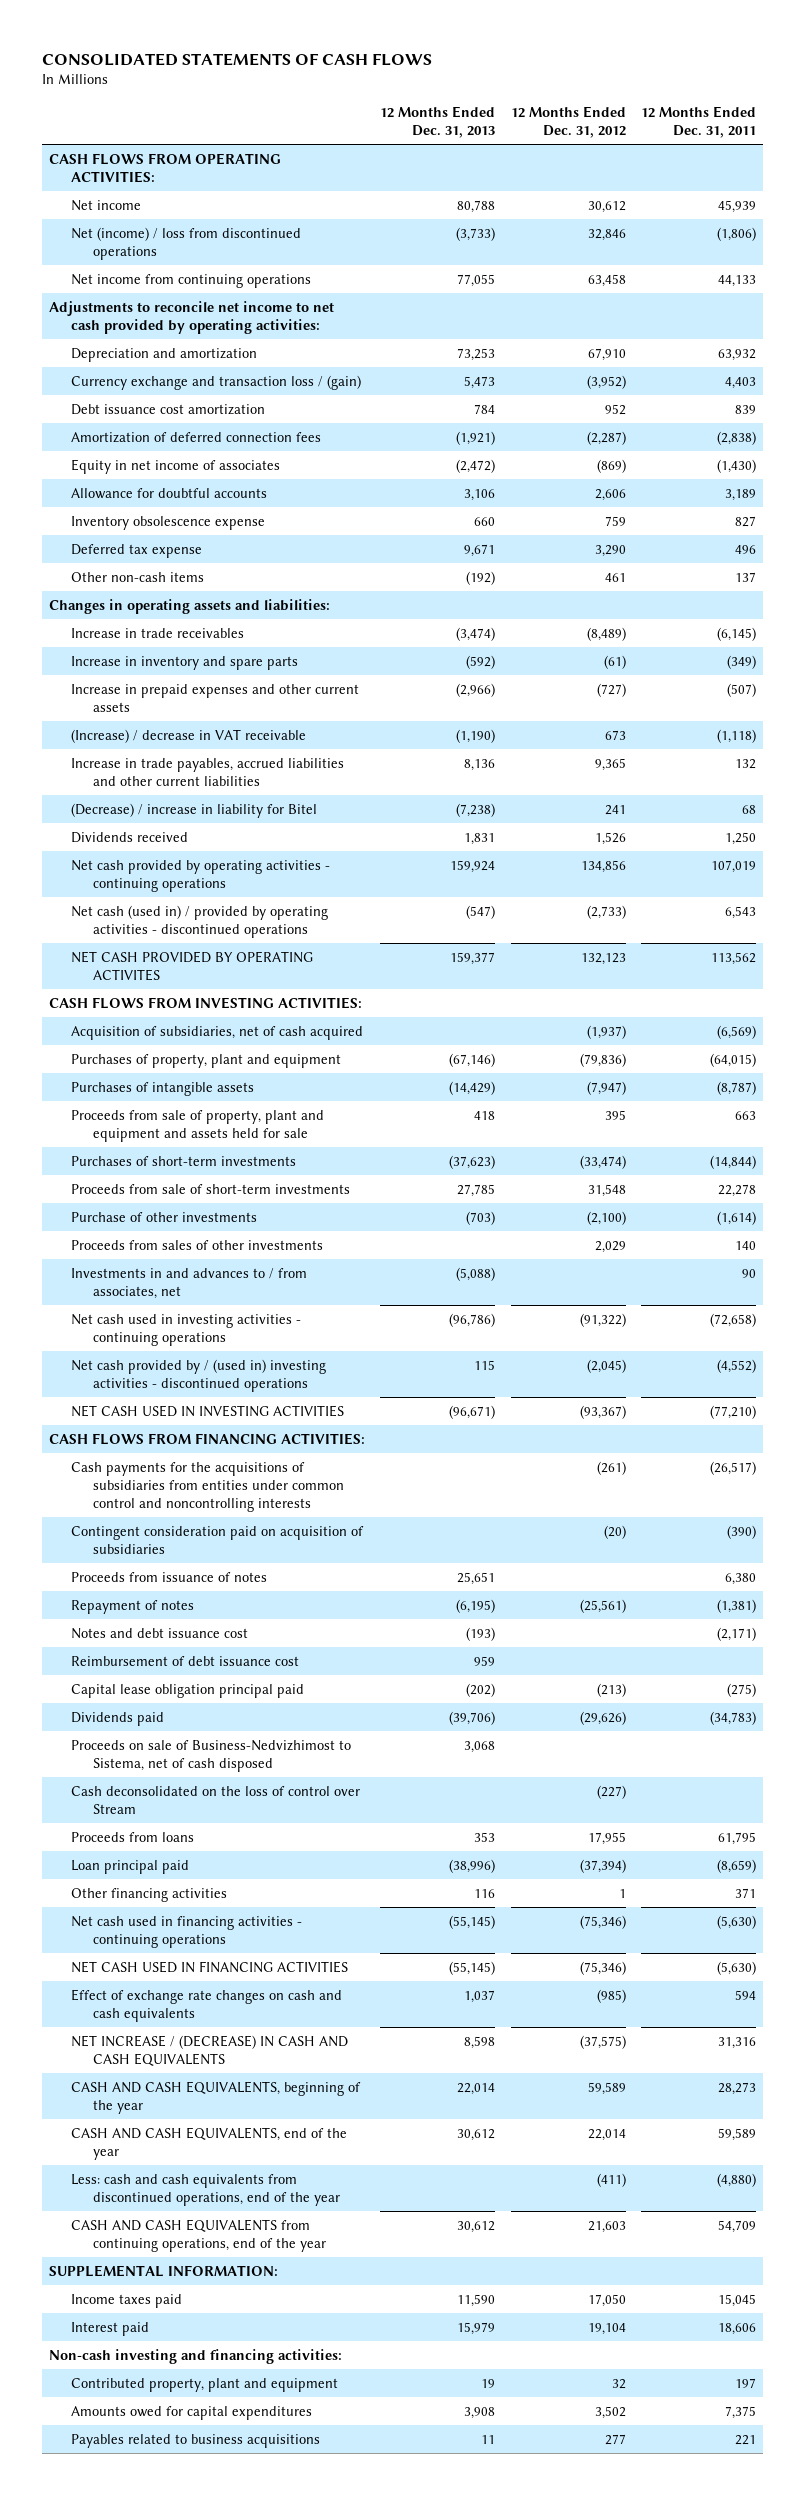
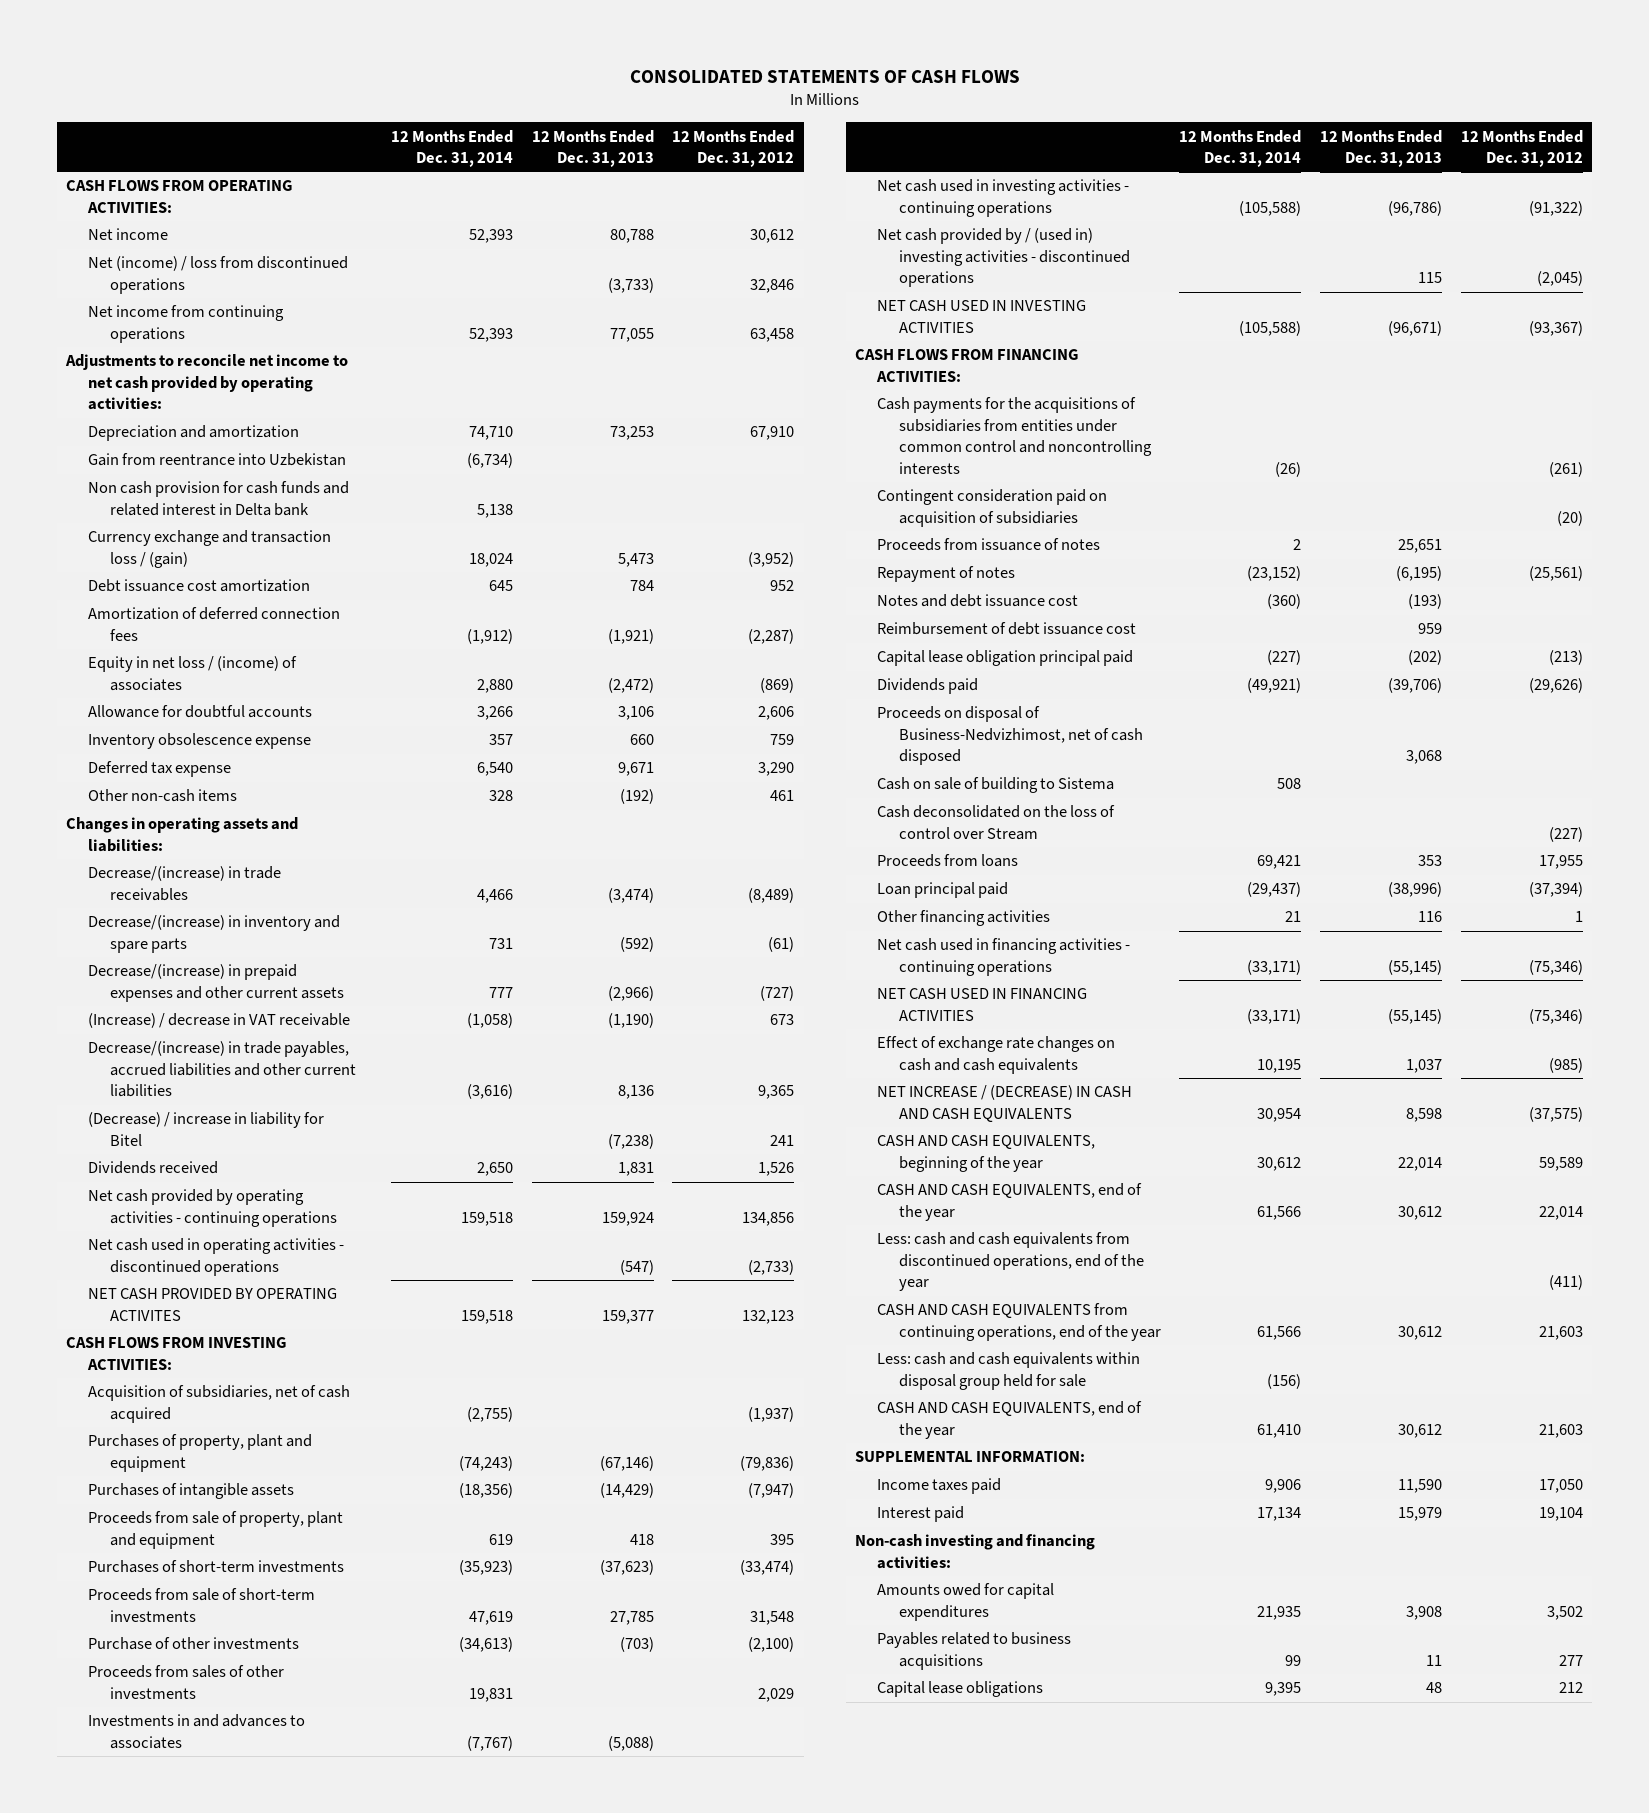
- | 12 Months Ended Dec. 31, 2013 | 12 Months Ended Dec. 31, 2012 | 12 Months Ended Dec. 31, 2011
+ | 12 Months Ended Dec. 31, 2014 | 12 Months Ended Dec. 31, 2013 | 12 Months Ended Dec. 31, 2012
+ Gain from reentrance into Uzbekistan | (6,734) | |
+ Non cash provision for cash funds and related interest in Delta bank | 5,138 | |
- Equity in net income of associates | (2,472) | (869) | (1,430)
+ Equity in net loss / (income) of associates | 2,880 | (2,472) | (869)
- Increase in trade receivables | (3,474) | (8,489) | (6,145)
- Increase in inventory and spare parts | (592) | (61) | (349)
- Increase in prepaid expenses and other current assets | (2,966) | (727) | (507)
+ Decrease/(increase) in trade receivables | 4,466 | (3,474) | (8,489)
+ Decrease/(increase) in inventory and spare parts | 731 | (592) | (61)
+ Decrease/(increase) in prepaid expenses and other current assets | 777 | (2,966) | (727)
- Increase in trade payables, accrued liabilities and other current liabilities | 8,136 | 9,365 | 132
+ Decrease/(increase) in trade payables, accrued liabilities and other current liabilities | (3,616) | 8,136 | 9,365
- Net cash (used in) / provided by operating activities - discontinued operations | (547) | (2,733) | 6,543
+ Net cash used in operating activities - discontinued operations | | (547) | (2,733)
- Proceeds from sale of property, plant and equipment and assets held for sale | 418 | 395 | 663
+ Proceeds from sale of property, plant and equipment | 619 | 418 | 395
- Investments in and advances to / from associates, net | (5,088) | | 90
+ Investments in and advances to associates | (7,767) | (5,088) |
- Proceeds on sale of Business-Nedvizhimost to Sistema, net of cash disposed | 3,068 | |
+ Proceeds on disposal of Business-Nedvizhimost, net of cash disposed | | 3,068 |
+ Cash on sale of building to Sistema | 508 | |
+ Less: cash and cash equivalents within disposal group held for sale | (156) | |
+ CASH AND CASH EQUIVALENTS, end of the year | 61,410 | 30,612 | 21,603
- Contributed property, plant and equipment | 19 | 32 | 197
+ Capital lease obligations | 9,395 | 48 | 212

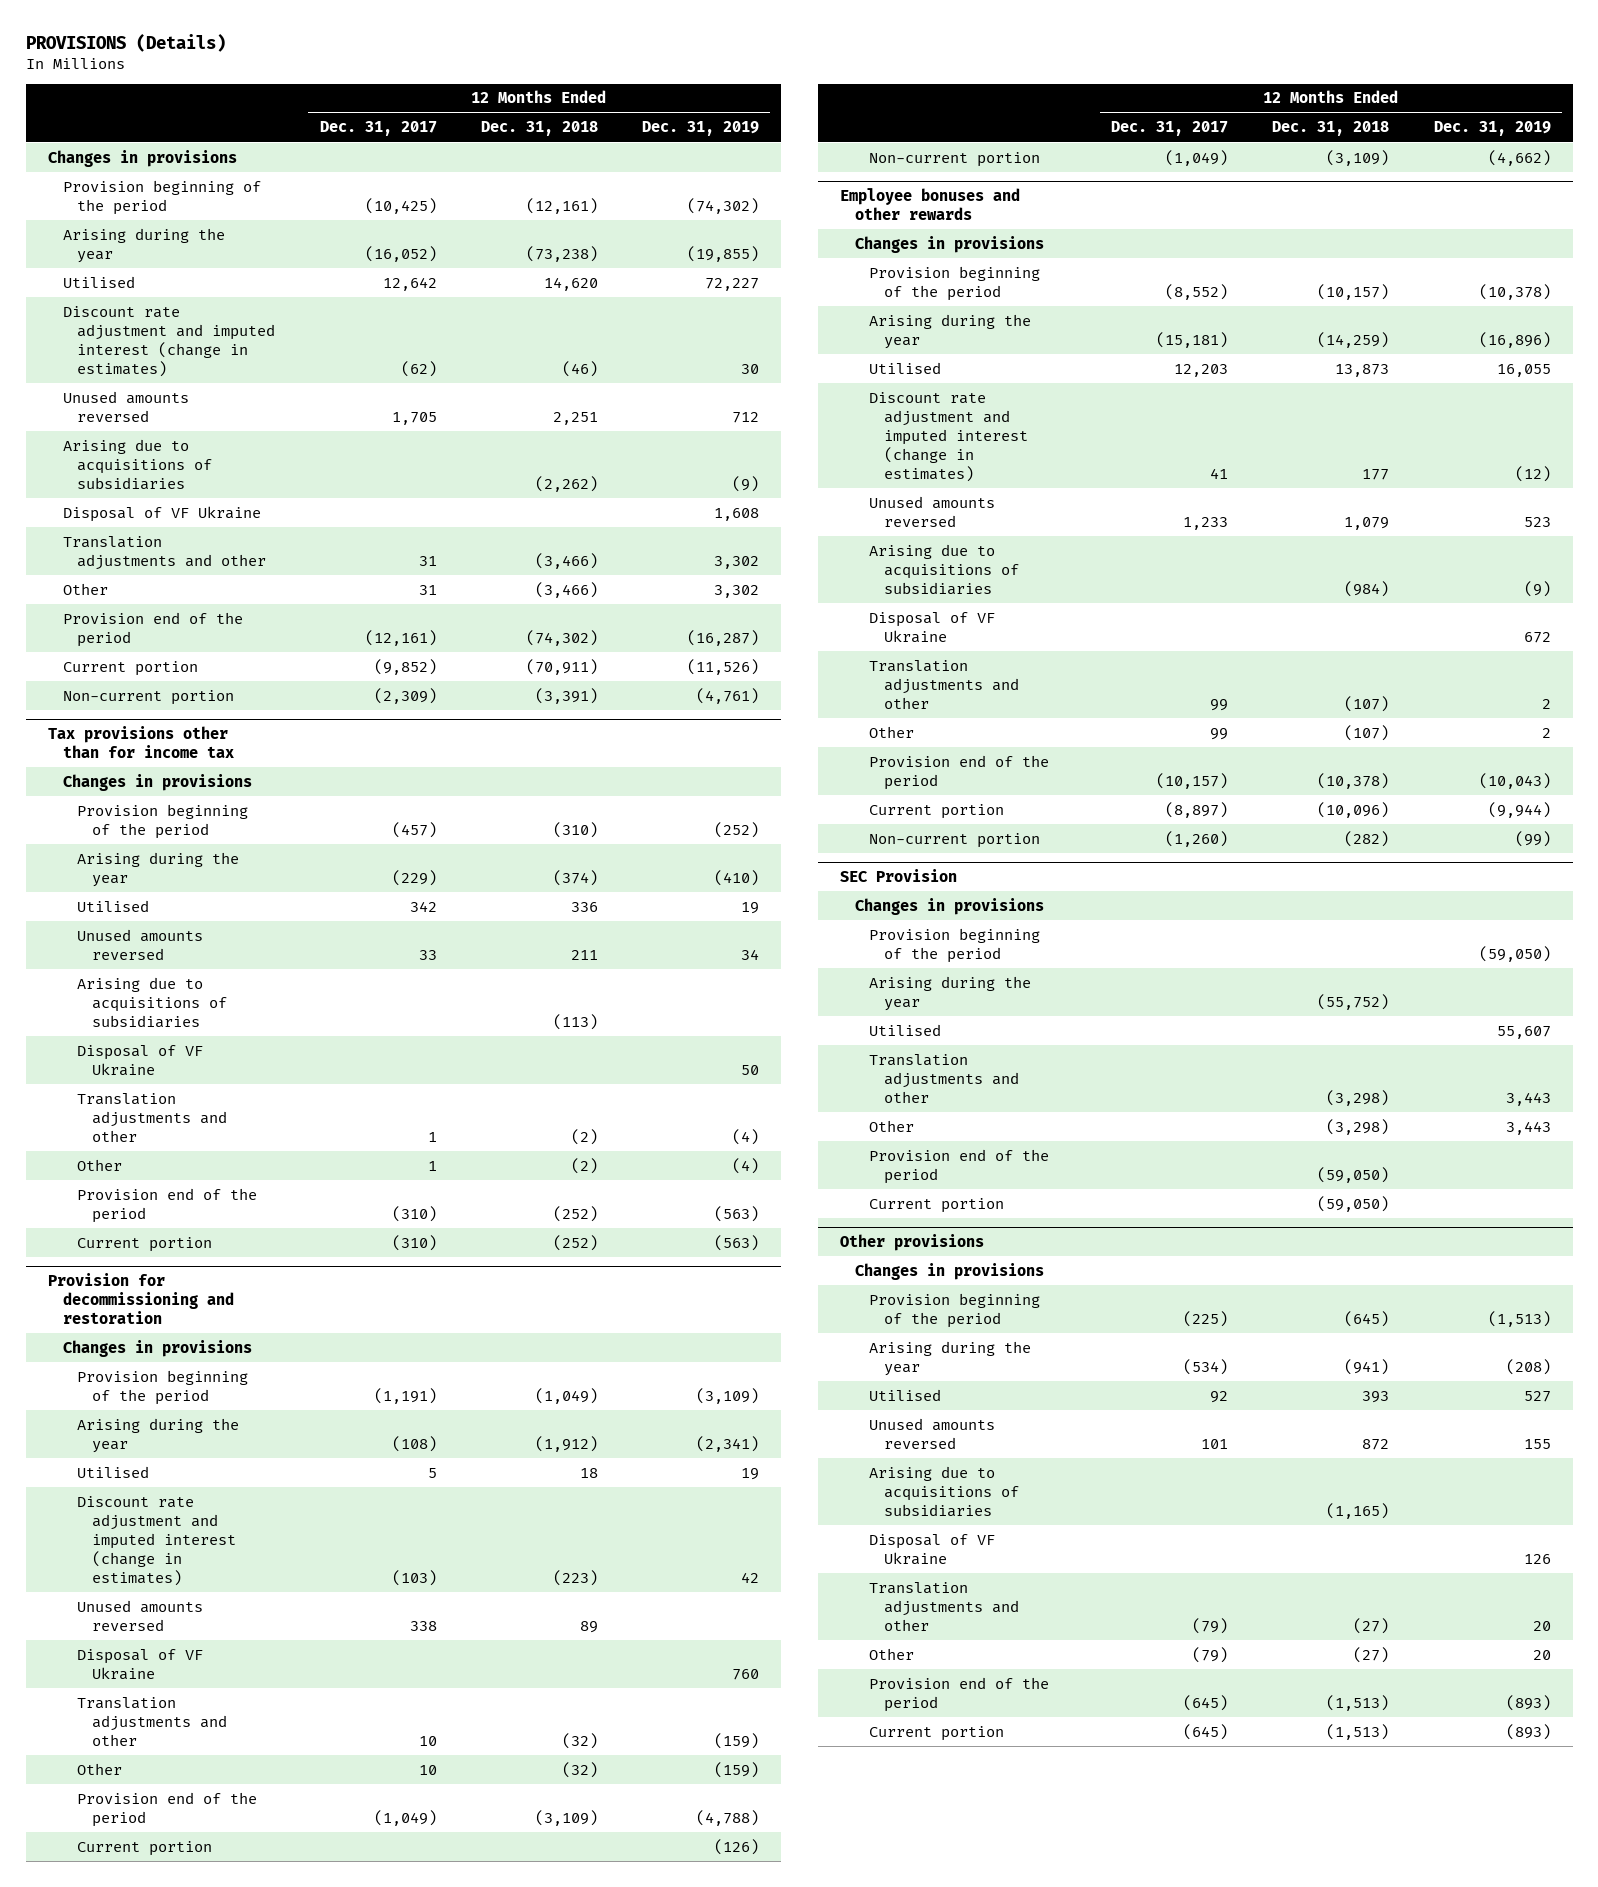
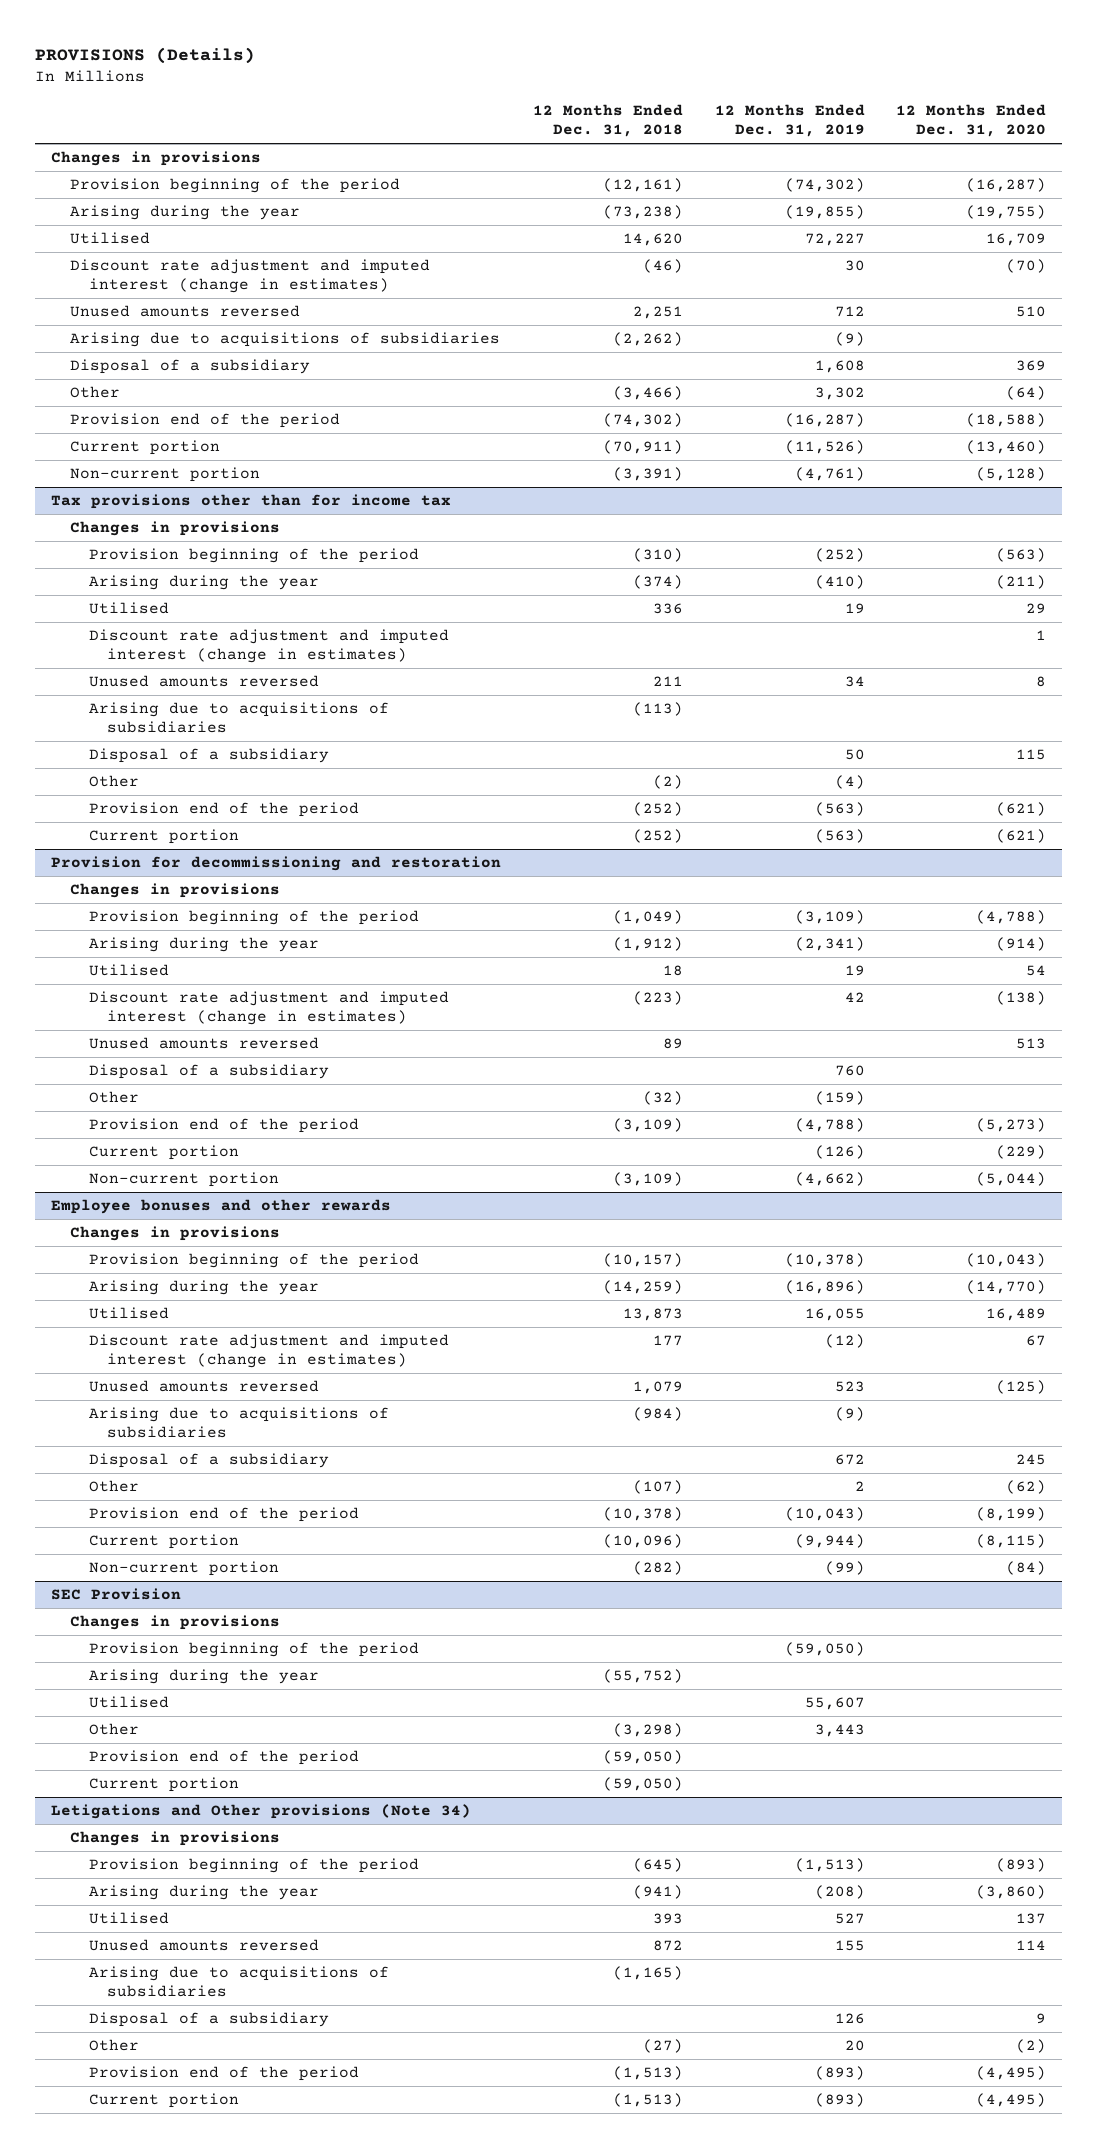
- | 12 Months Ended Dec. 31, 2017 | 12 Months Ended Dec. 31, 2018 | 12 Months Ended Dec. 31, 2019
+ | 12 Months Ended Dec. 31, 2018 | 12 Months Ended Dec. 31, 2019 | 12 Months Ended Dec. 31, 2020
- Disposal of VF Ukraine | | | 1,608
- Translation adjustments and other | 31 | (3,466) | 3,302
+ Disposal of a subsidiary | | 1,608 | 369
@ Tax provisions other than for income tax
+ Discount rate adjustment and imputed interest (change in estimates) | | | 1
- Disposal of VF Ukraine | | | 50
- Translation adjustments and other | 1 | (2) | (4)
+ Disposal of a subsidiary | | 50 | 115
@ Provision for decommissioning and restoration
- Disposal of VF Ukraine | | | 760
- Translation adjustments and other | 10 | (32) | (159)
+ Disposal of a subsidiary | | 760 |
@ Employee bonuses and other rewards
- Disposal of VF Ukraine | | | 672
- Translation adjustments and other | 99 | (107) | 2
+ Disposal of a subsidiary | | 672 | 245
@ SEC Provision
- Translation adjustments and other | | (3,298) | 3,443
- Other provisions
+ Letigations and Other provisions (Note 34)
- Disposal of VF Ukraine | | | 126
- Translation adjustments and other | (79) | (27) | 20
+ Disposal of a subsidiary | | 126 | 9

